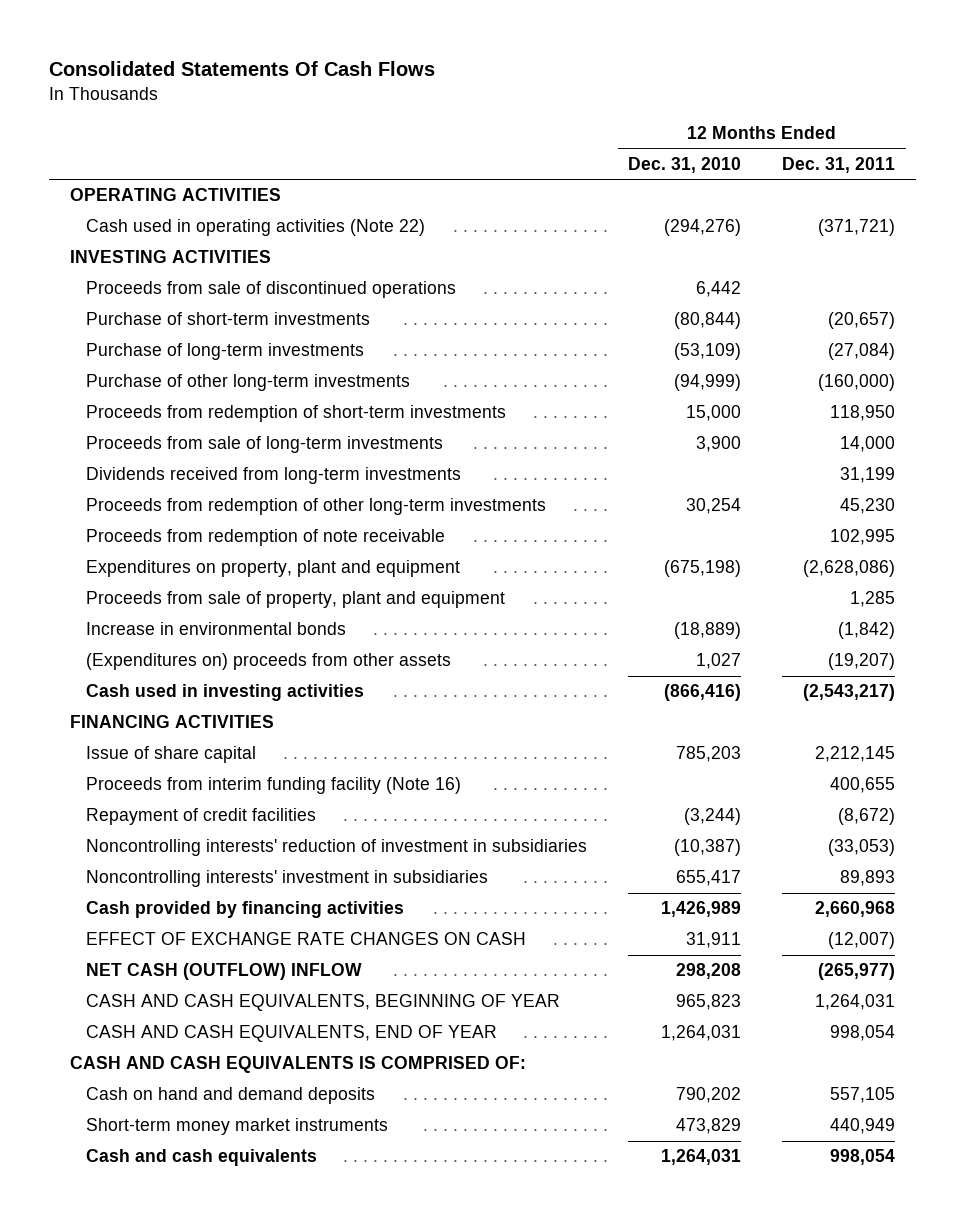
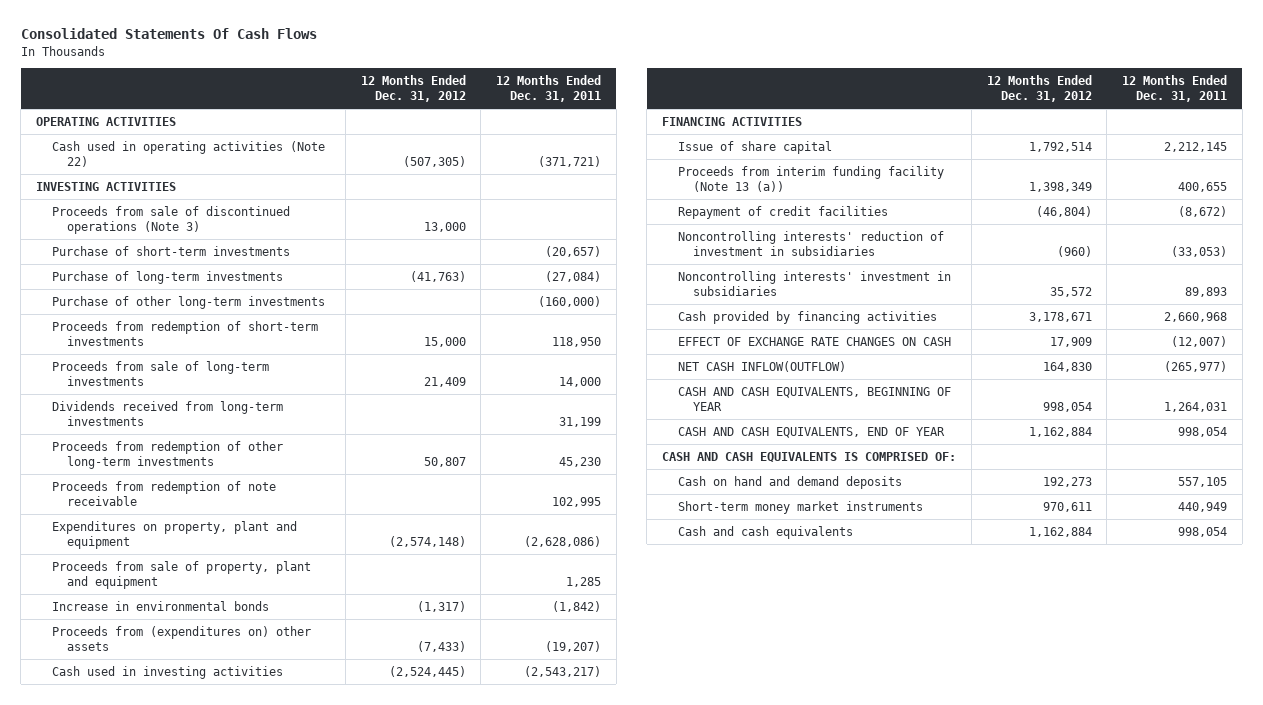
- | 12 Months Ended Dec. 31, 2010 | 12 Months Ended Dec. 31, 2011
+ | 12 Months Ended Dec. 31, 2012 | 12 Months Ended Dec. 31, 2011
- Proceeds from sale of discontinued operations | 6,442 |
+ Proceeds from sale of discontinued operations (Note 3) | 13,000 |
- (Expenditures on) proceeds from other assets | 1,027 | (19,207)
+ Proceeds from (expenditures on) other assets | (7,433) | (19,207)
- Proceeds from interim funding facility (Note 16) | | 400,655
+ Proceeds from interim funding facility (Note 13 (a)) | 1,398,349 | 400,655
- NET CASH (OUTFLOW) INFLOW | 298,208 | (265,977)
+ NET CASH INFLOW(OUTFLOW) | 164,830 | (265,977)

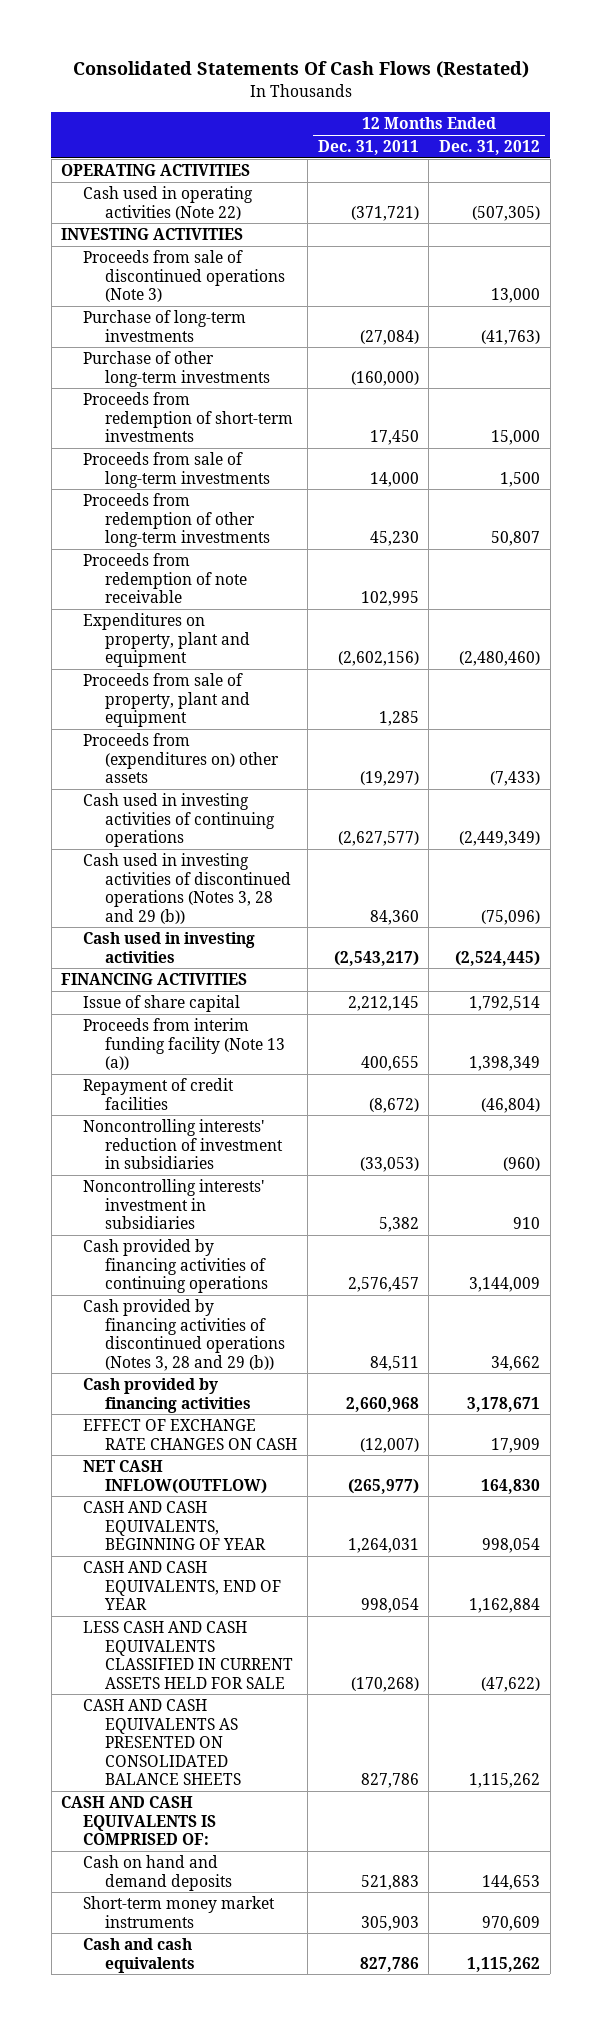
- Consolidated Statements Of Cash Flows
+ Consolidated Statements Of Cash Flows (Restated)
- | 12 Months Ended Dec. 31, 2012 | 12 Months Ended Dec. 31, 2011
+ | 12 Months Ended Dec. 31, 2011 | 12 Months Ended Dec. 31, 2012
- Purchase of short-term investments | | (20,657)
- Proceeds from redemption of short-term investments | 15,000 | 118,950
- Proceeds from sale of long-term investments | 21,409 | 14,000
- Dividends received from long-term investments | | 31,199
+ Proceeds from redemption of short-term investments | 17,450 | 15,000
+ Proceeds from sale of long-term investments | 14,000 | 1,500
- Expenditures on property, plant and equipment | (2,574,148) | (2,628,086)
+ Expenditures on property, plant and equipment | (2,602,156) | (2,480,460)
- Increase in environmental bonds | (1,317) | (1,842)
- Proceeds from (expenditures on) other assets | (7,433) | (19,207)
+ Proceeds from (expenditures on) other assets | (19,297) | (7,433)
+ Cash used in investing activities of continuing operations | (2,627,577) | (2,449,349)
+ Cash used in investing activities of discontinued operations (Notes 3, 28 and 29 (b)) | 84,360 | (75,096)
- Noncontrolling interests' investment in subsidiaries | 35,572 | 89,893
+ Noncontrolling interests' investment in subsidiaries | 5,382 | 910
+ Cash provided by financing activities of continuing operations | 2,576,457 | 3,144,009
+ Cash provided by financing activities of discontinued operations (Notes 3, 28 and 29 (b)) | 84,511 | 34,662
+ LESS CASH AND CASH EQUIVALENTS CLASSIFIED IN CURRENT ASSETS HELD FOR SALE | (170,268) | (47,622)
+ CASH AND CASH EQUIVALENTS AS PRESENTED ON CONSOLIDATED BALANCE SHEETS | 827,786 | 1,115,262
- Cash on hand and demand deposits | 192,273 | 557,105
- Short-term money market instruments | 970,611 | 440,949
- Cash and cash equivalents | 1,162,884 | 998,054
+ Cash on hand and demand deposits | 521,883 | 144,653
+ Short-term money market instruments | 305,903 | 970,609
+ Cash and cash equivalents | 827,786 | 1,115,262

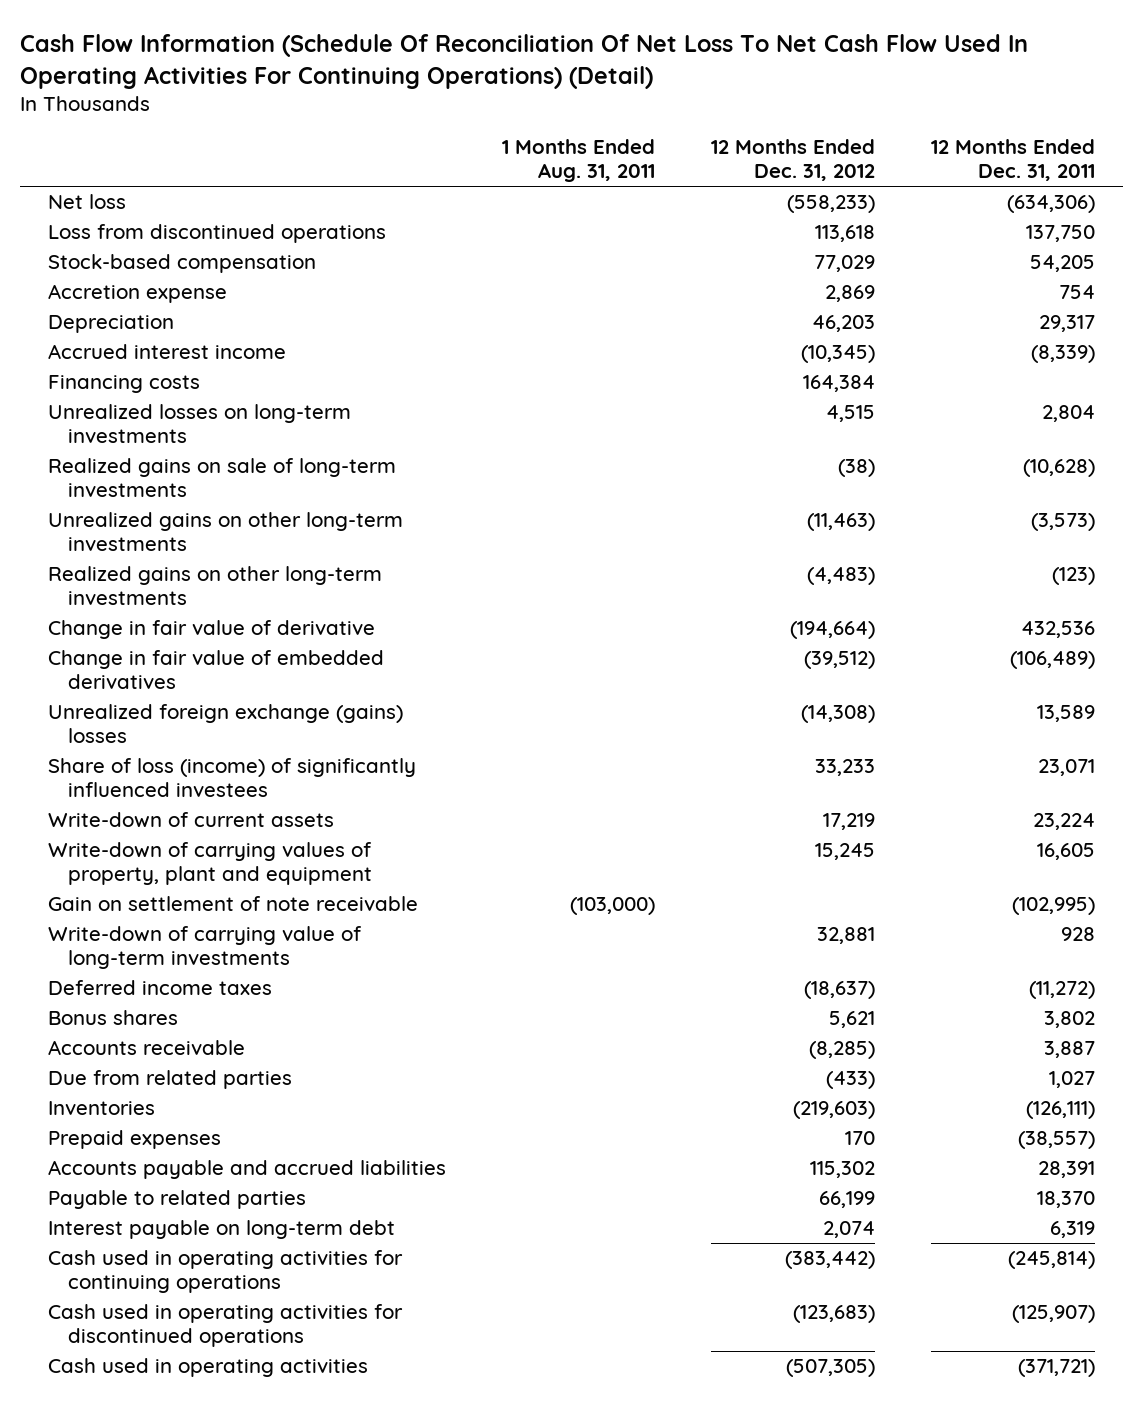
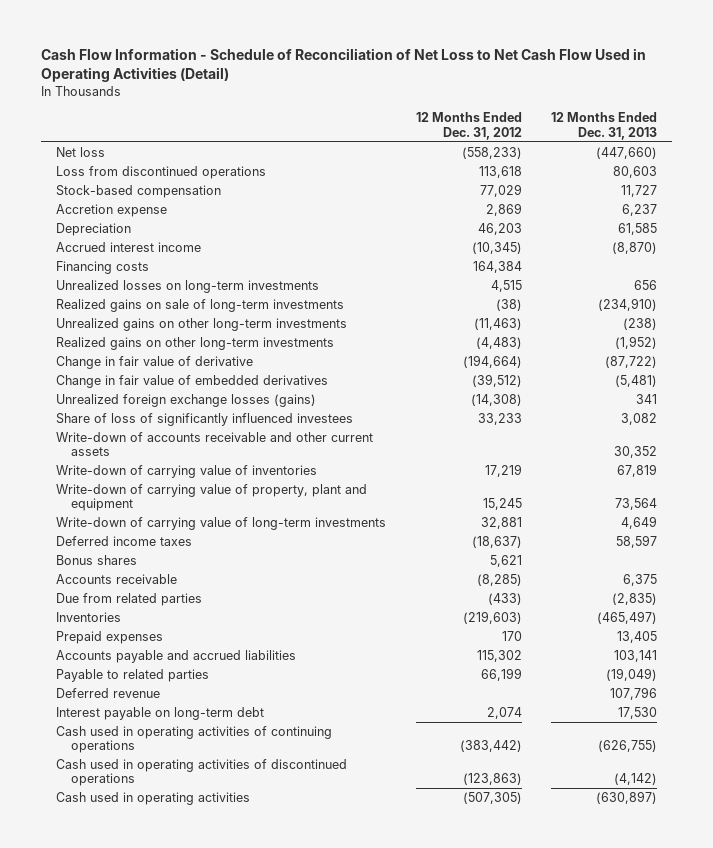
- Cash Flow Information (Schedule Of Reconciliation Of Net Loss To Net Cash Flow Used In Operating Activities For Continuing Operations) (Detail)
+ Cash Flow Information - Schedule of Reconciliation of Net Loss to Net Cash Flow Used in Operating Activities (Detail)
- | 1 Months Ended Aug. 31, 2011 | 12 Months Ended Dec. 31, 2012 | 12 Months Ended Dec. 31, 2011
+ | 12 Months Ended Dec. 31, 2012 | 12 Months Ended Dec. 31, 2013
- Unrealized foreign exchange (gains) losses | | (14,308) | 13,589
- Share of loss (income) of significantly influenced investees | | 33,233 | 23,071
- Write-down of current assets | | 17,219 | 23,224
- Write-down of carrying values of property, plant and equipment | | 15,245 | 16,605
- Gain on settlement of note receivable | (103,000) | | (102,995)
+ Unrealized foreign exchange losses (gains) | (14,308) | 341
+ Share of loss of significantly influenced investees | 33,233 | 3,082
+ Write-down of accounts receivable and other current assets | | 30,352
+ Write-down of carrying value of inventories | 17,219 | 67,819
+ Write-down of carrying value of property, plant and equipment | 15,245 | 73,564
+ Deferred revenue | | 107,796
- Cash used in operating activities for continuing operations | | (383,442) | (245,814)
- Cash used in operating activities for discontinued operations | | (123,683) | (125,907)
+ Cash used in operating activities of continuing operations | (383,442) | (626,755)
+ Cash used in operating activities of discontinued operations | (123,863) | (4,142)

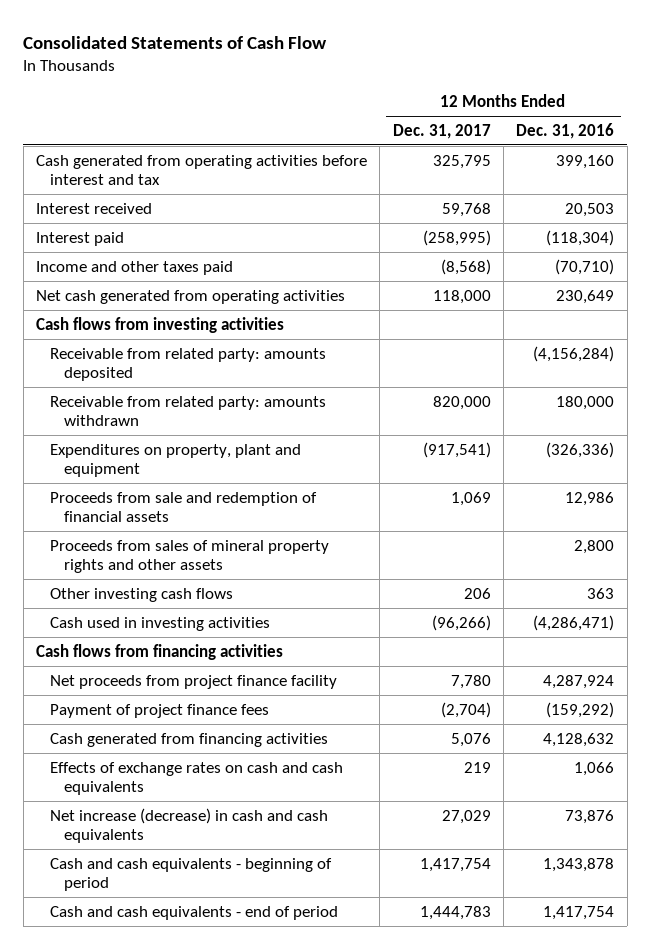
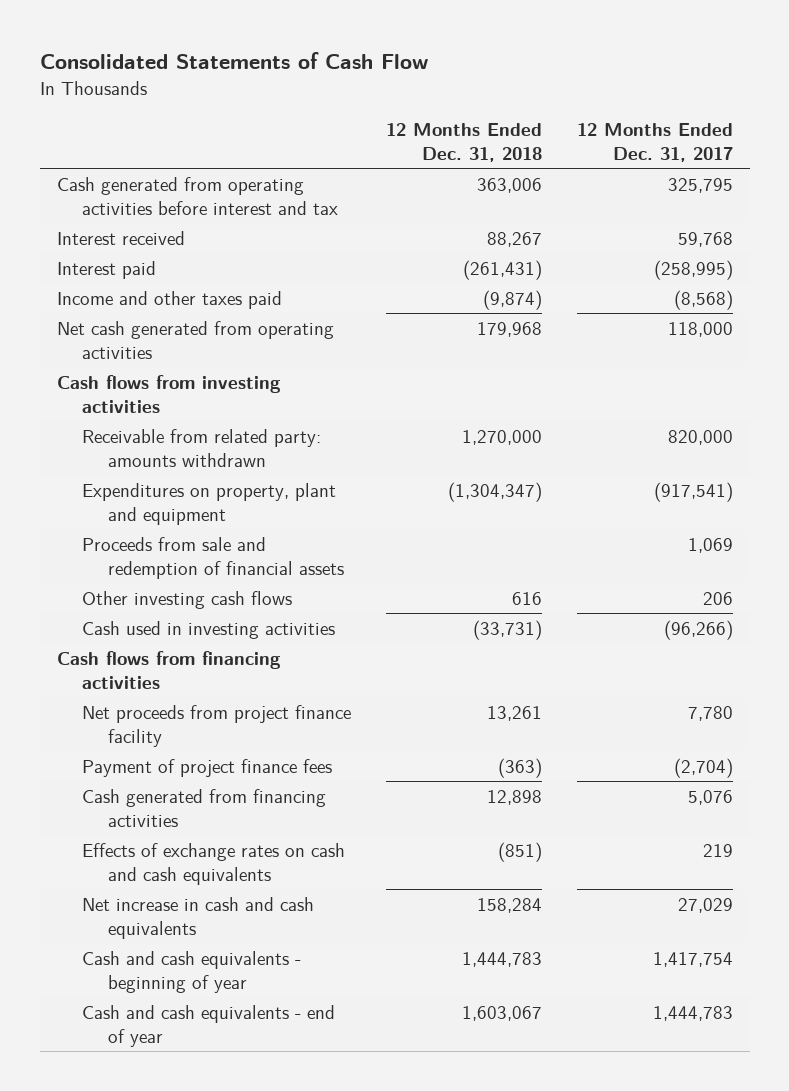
- | 12 Months Ended Dec. 31, 2017 | 12 Months Ended Dec. 31, 2016
+ | 12 Months Ended Dec. 31, 2018 | 12 Months Ended Dec. 31, 2017
- Receivable from related party: amounts deposited | | (4,156,284)
- Proceeds from sales of mineral property rights and other assets | | 2,800
- Net increase (decrease) in cash and cash equivalents | 27,029 | 73,876
- Cash and cash equivalents - beginning of period | 1,417,754 | 1,343,878
- Cash and cash equivalents - end of period | 1,444,783 | 1,417,754
+ Net increase in cash and cash equivalents | 158,284 | 27,029
+ Cash and cash equivalents - beginning of year | 1,444,783 | 1,417,754
+ Cash and cash equivalents - end of year | 1,603,067 | 1,444,783

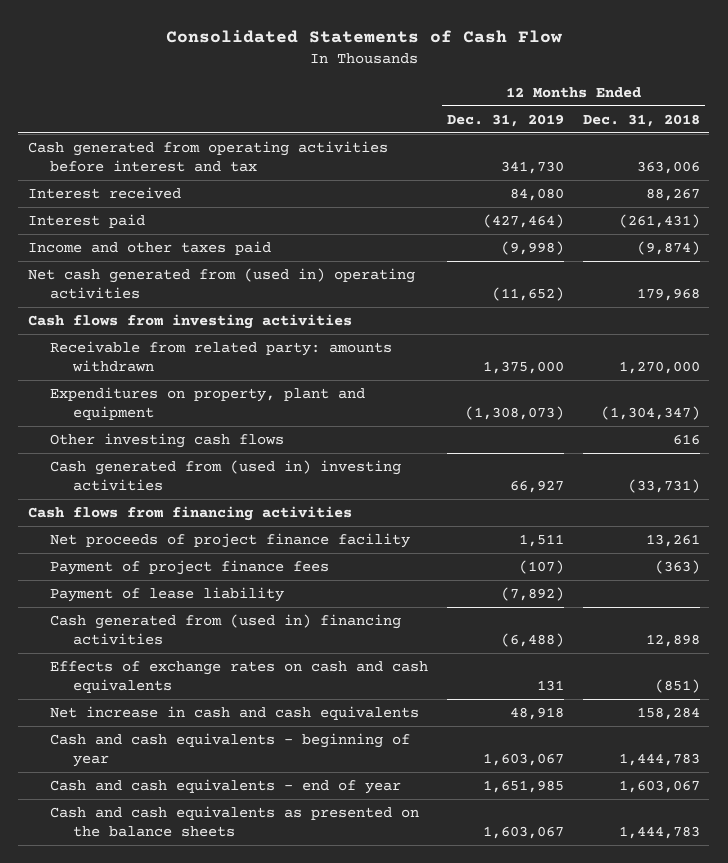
- | 12 Months Ended Dec. 31, 2018 | 12 Months Ended Dec. 31, 2017
+ | 12 Months Ended Dec. 31, 2019 | 12 Months Ended Dec. 31, 2018
- Net cash generated from operating activities | 179,968 | 118,000
+ Net cash generated from (used in) operating activities | (11,652) | 179,968
- Proceeds from sale and redemption of financial assets | | 1,069
- Cash used in investing activities | (33,731) | (96,266)
+ Cash generated from (used in) investing activities | 66,927 | (33,731)
- Net proceeds from project finance facility | 13,261 | 7,780
+ Net proceeds of project finance facility | 1,511 | 13,261
- Cash generated from financing activities | 12,898 | 5,076
+ Payment of lease liability | (7,892) |
+ Cash generated from (used in) financing activities | (6,488) | 12,898
+ Cash and cash equivalents as presented on the balance sheets | 1,603,067 | 1,444,783

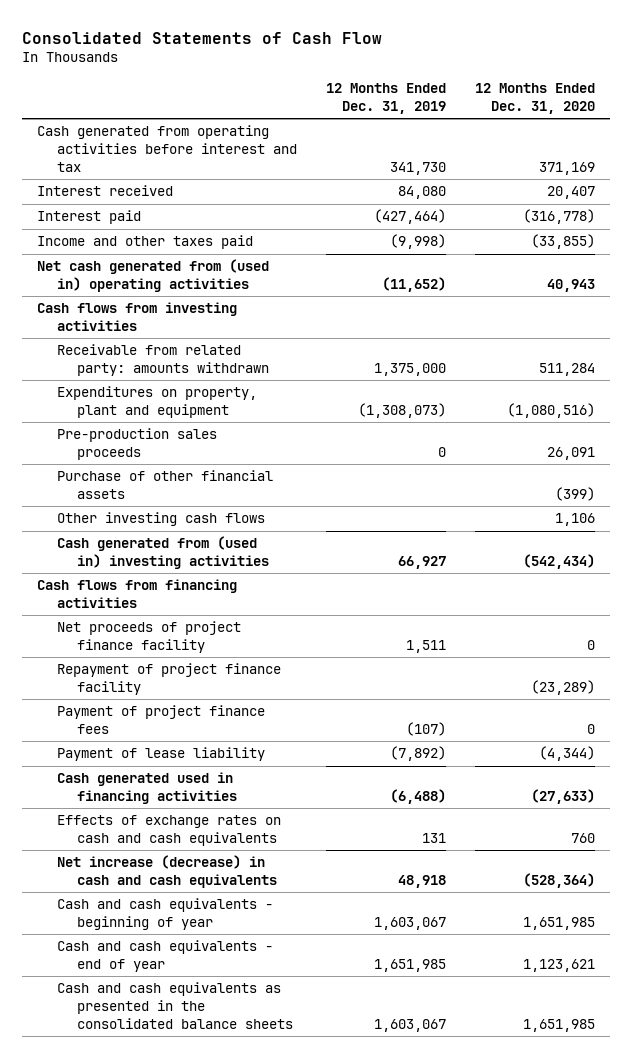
- | 12 Months Ended Dec. 31, 2019 | 12 Months Ended Dec. 31, 2018
+ | 12 Months Ended Dec. 31, 2019 | 12 Months Ended Dec. 31, 2020
+ Pre-production sales proceeds | 0 | 26,091
+ Purchase of other financial assets | | (399)
+ Repayment of project finance facility | | (23,289)
- Cash generated from (used in) financing activities | (6,488) | 12,898
+ Cash generated used in financing activities | (6,488) | (27,633)
- Net increase in cash and cash equivalents | 48,918 | 158,284
+ Net increase (decrease) in cash and cash equivalents | 48,918 | (528,364)
- Cash and cash equivalents as presented on the balance sheets | 1,603,067 | 1,444,783
+ Cash and cash equivalents as presented in the consolidated balance sheets | 1,603,067 | 1,651,985

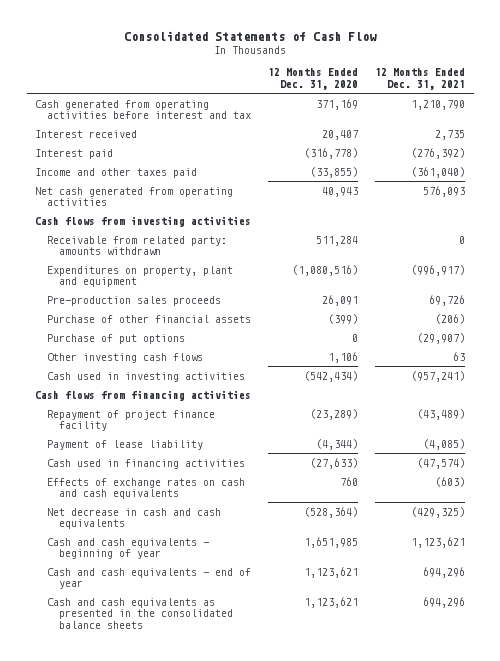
- | 12 Months Ended Dec. 31, 2019 | 12 Months Ended Dec. 31, 2020
+ | 12 Months Ended Dec. 31, 2020 | 12 Months Ended Dec. 31, 2021
- Net cash generated from (used in) operating activities | (11,652) | 40,943
+ Net cash generated from operating activities | 40,943 | 576,093
+ Purchase of put options | 0 | (29,907)
- Cash generated from (used in) investing activities | 66,927 | (542,434)
+ Cash used in investing activities | (542,434) | (957,241)
- Net proceeds of project finance facility | 1,511 | 0
- Payment of project finance fees | (107) | 0
- Cash generated used in financing activities | (6,488) | (27,633)
+ Cash used in financing activities | (27,633) | (47,574)
- Net increase (decrease) in cash and cash equivalents | 48,918 | (528,364)
+ Net decrease in cash and cash equivalents | (528,364) | (429,325)
- Cash and cash equivalents as presented in the consolidated balance sheets | 1,603,067 | 1,651,985
+ Cash and cash equivalents as presented in the consolidated balance sheets | 1,123,621 | 694,296

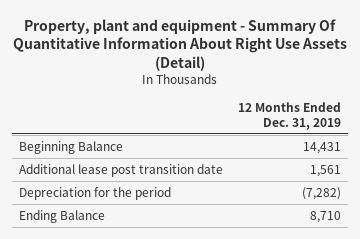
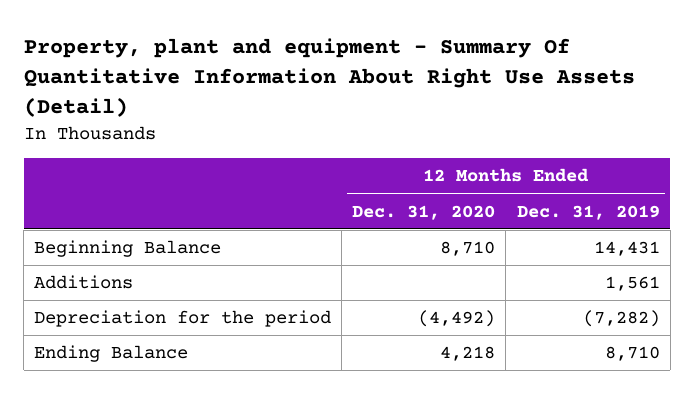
- | 12 Months Ended Dec. 31, 2019
+ | 12 Months Ended Dec. 31, 2020 | 12 Months Ended Dec. 31, 2019
- Additional lease post transition date | 1,561
+ Additions | | 1,561

